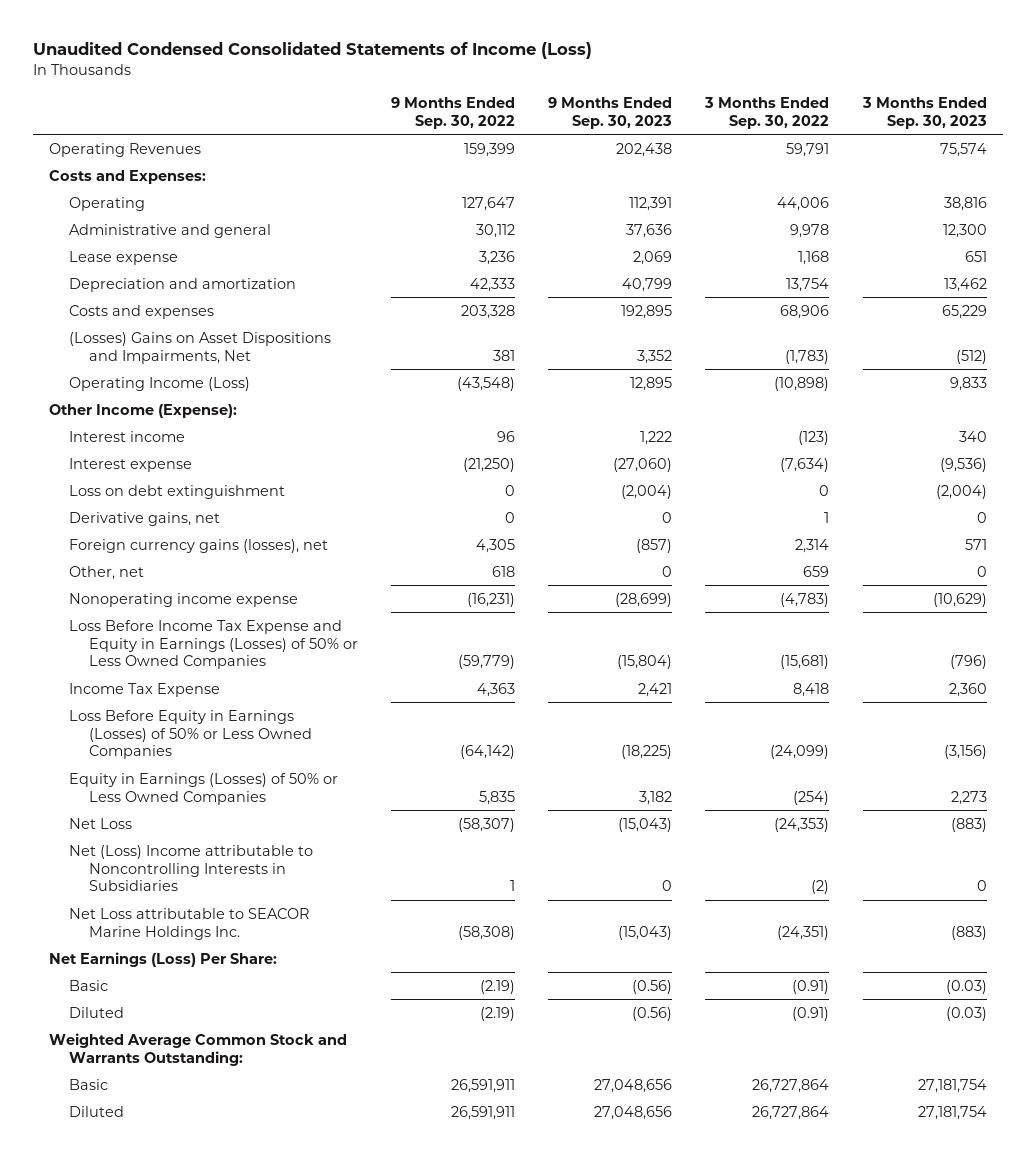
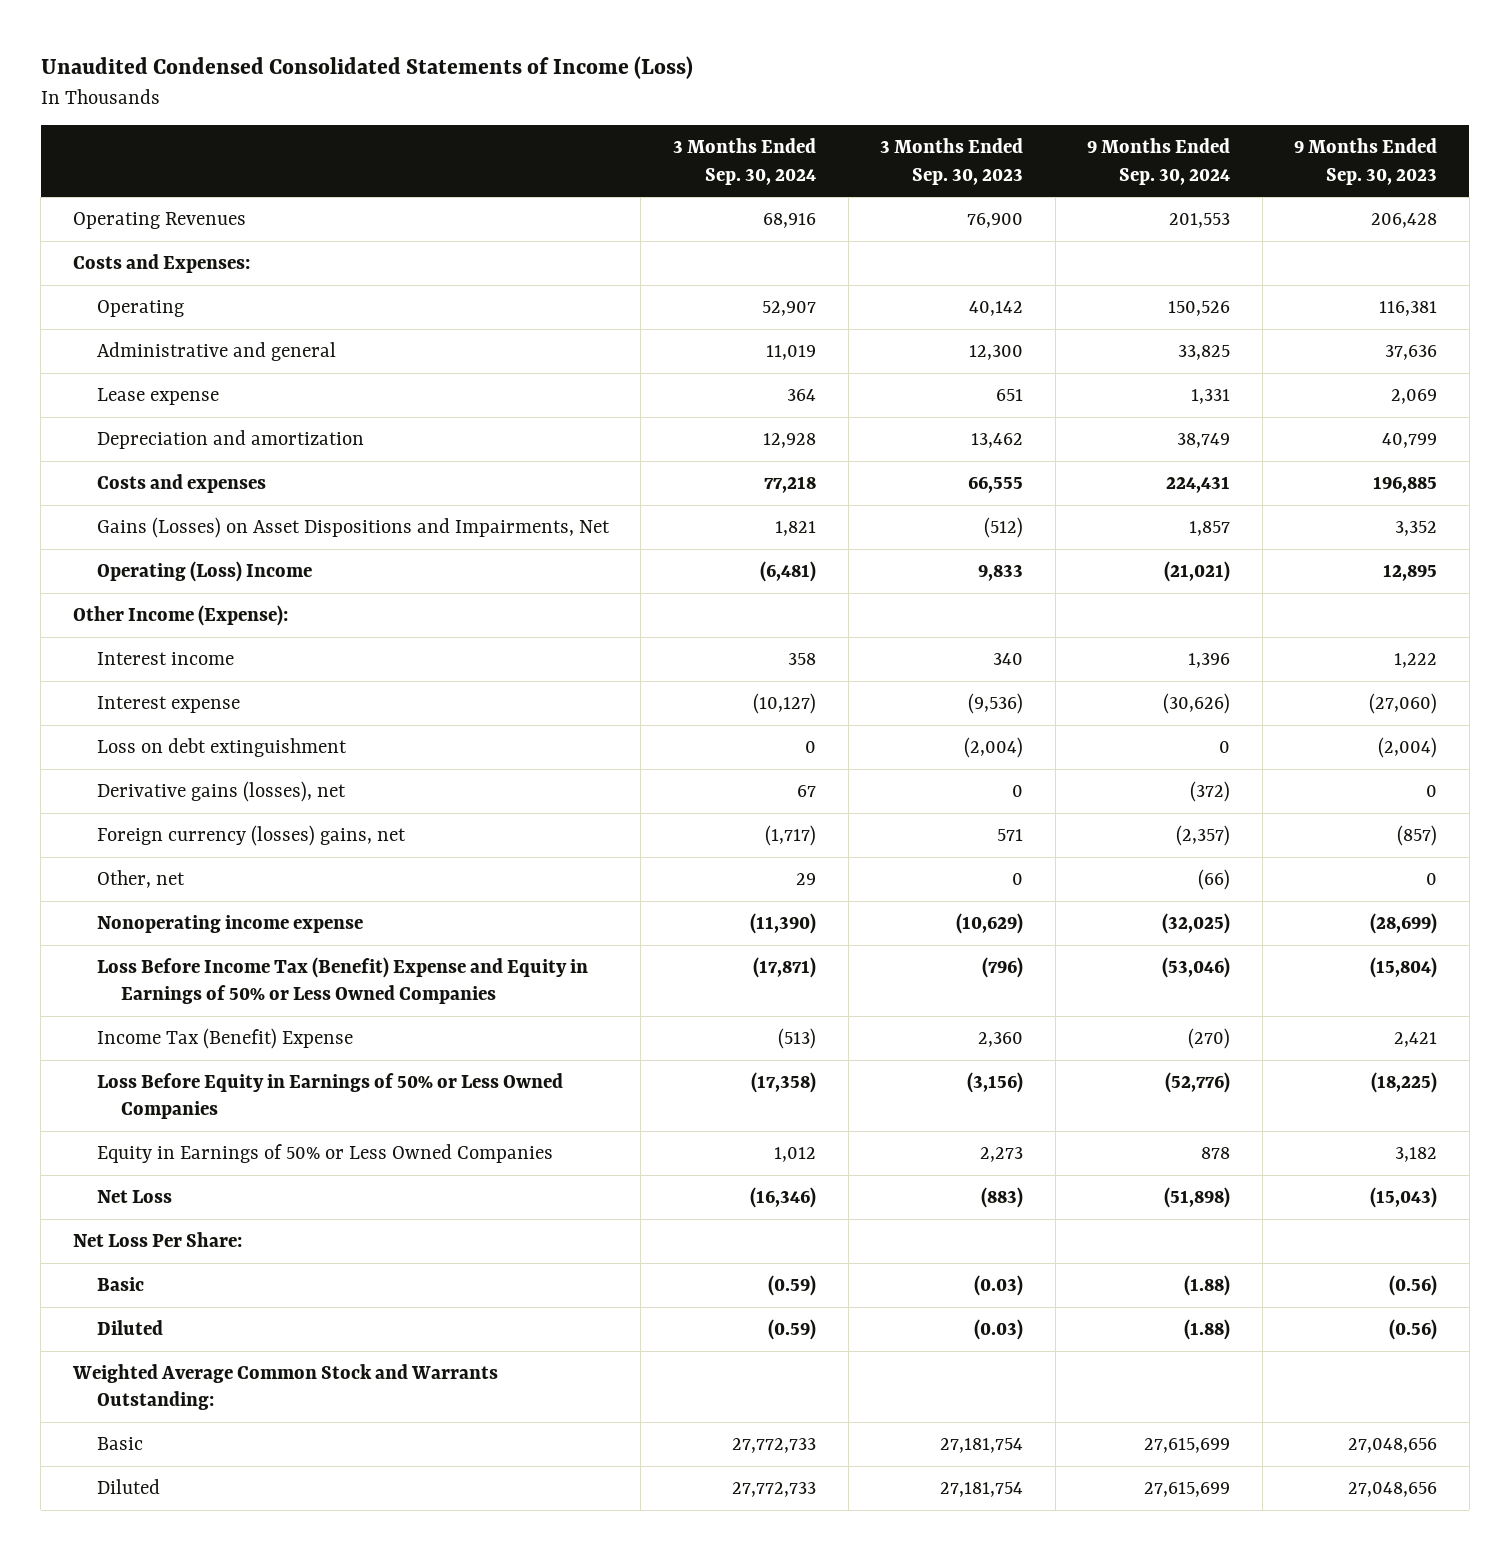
- | 9 Months Ended Sep. 30, 2022 | 9 Months Ended Sep. 30, 2023 | 3 Months Ended Sep. 30, 2022 | 3 Months Ended Sep. 30, 2023
+ | 3 Months Ended Sep. 30, 2024 | 3 Months Ended Sep. 30, 2023 | 9 Months Ended Sep. 30, 2024 | 9 Months Ended Sep. 30, 2023
- Operating Revenues | 159,399 | 202,438 | 59,791 | 75,574
+ Operating Revenues | 68,916 | 76,900 | 201,553 | 206,428
- Operating | 127,647 | 112,391 | 44,006 | 38,816
+ Operating | 52,907 | 40,142 | 150,526 | 116,381
- Costs and expenses | 203,328 | 192,895 | 68,906 | 65,229
- (Losses) Gains on Asset Dispositions and Impairments, Net | 381 | 3,352 | (1,783) | (512)
- Operating Income (Loss) | (43,548) | 12,895 | (10,898) | 9,833
+ Costs and expenses | 77,218 | 66,555 | 224,431 | 196,885
+ Gains (Losses) on Asset Dispositions and Impairments, Net | 1,821 | (512) | 1,857 | 3,352
+ Operating (Loss) Income | (6,481) | 9,833 | (21,021) | 12,895
- Derivative gains, net | 0 | 0 | 1 | 0
- Foreign currency gains (losses), net | 4,305 | (857) | 2,314 | 571
+ Derivative gains (losses), net | 67 | 0 | (372) | 0
+ Foreign currency (losses) gains, net | (1,717) | 571 | (2,357) | (857)
- Loss Before Income Tax Expense and Equity in Earnings (Losses) of 50% or Less Owned Companies | (59,779) | (15,804) | (15,681) | (796)
- Income Tax Expense | 4,363 | 2,421 | 8,418 | 2,360
- Loss Before Equity in Earnings (Losses) of 50% or Less Owned Companies | (64,142) | (18,225) | (24,099) | (3,156)
- Equity in Earnings (Losses) of 50% or Less Owned Companies | 5,835 | 3,182 | (254) | 2,273
+ Loss Before Income Tax (Benefit) Expense and Equity in Earnings of 50% or Less Owned Companies | (17,871) | (796) | (53,046) | (15,804)
+ Income Tax (Benefit) Expense | (513) | 2,360 | (270) | 2,421
+ Loss Before Equity in Earnings of 50% or Less Owned Companies | (17,358) | (3,156) | (52,776) | (18,225)
+ Equity in Earnings of 50% or Less Owned Companies | 1,012 | 2,273 | 878 | 3,182
- Net (Loss) Income attributable to Noncontrolling Interests in Subsidiaries | 1 | 0 | (2) | 0
- Net Loss attributable to SEACOR Marine Holdings Inc. | (58,308) | (15,043) | (24,351) | (883)
- Net Earnings (Loss) Per Share:
+ Net Loss Per Share:

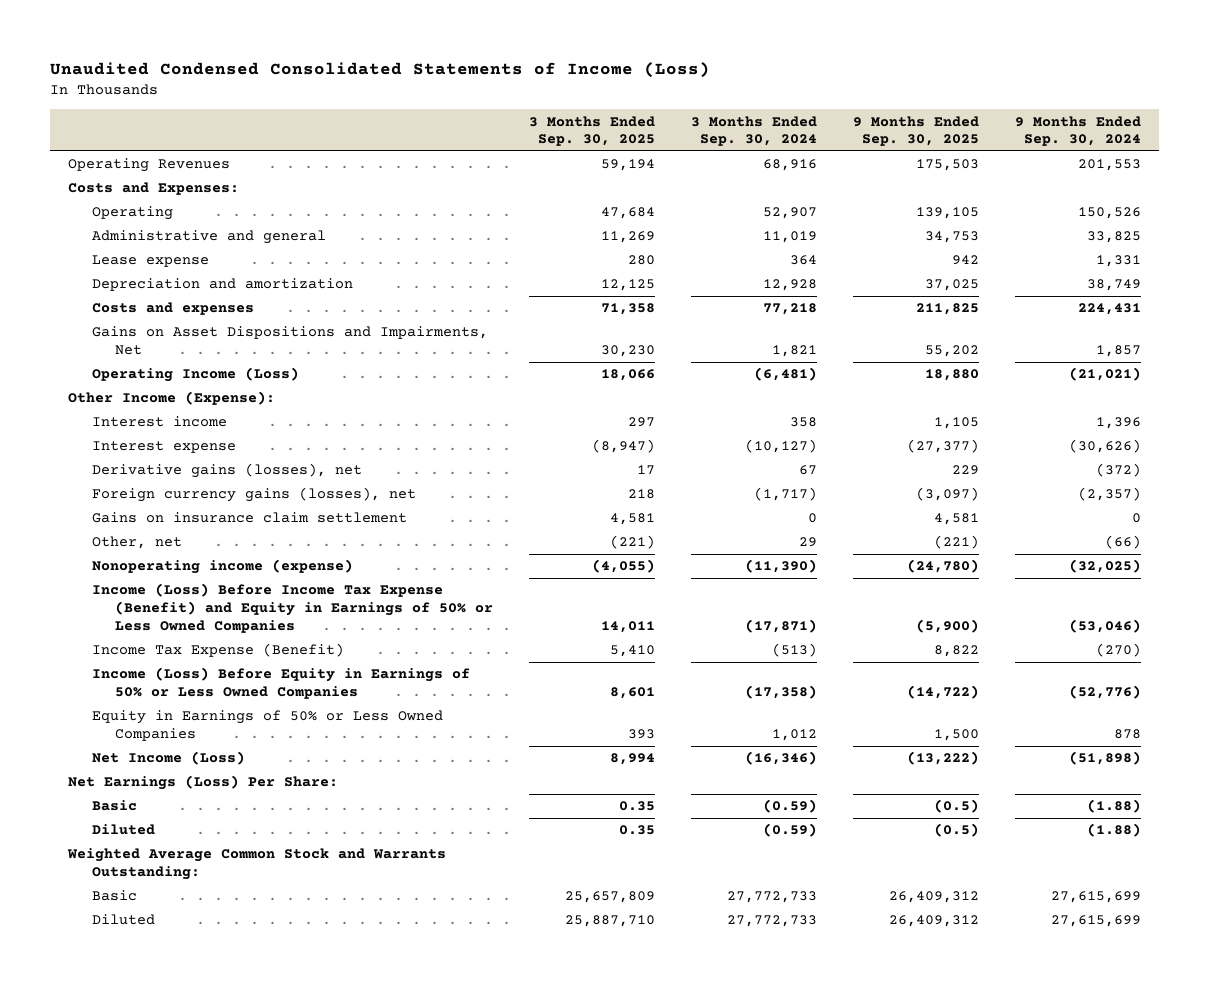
- | 3 Months Ended Sep. 30, 2024 | 3 Months Ended Sep. 30, 2023 | 9 Months Ended Sep. 30, 2024 | 9 Months Ended Sep. 30, 2023
+ | 3 Months Ended Sep. 30, 2025 | 3 Months Ended Sep. 30, 2024 | 9 Months Ended Sep. 30, 2025 | 9 Months Ended Sep. 30, 2024
- Gains (Losses) on Asset Dispositions and Impairments, Net | 1,821 | (512) | 1,857 | 3,352
- Operating (Loss) Income | (6,481) | 9,833 | (21,021) | 12,895
+ Gains on Asset Dispositions and Impairments, Net | 30,230 | 1,821 | 55,202 | 1,857
+ Operating Income (Loss) | 18,066 | (6,481) | 18,880 | (21,021)
- Loss on debt extinguishment | 0 | (2,004) | 0 | (2,004)
- Foreign currency (losses) gains, net | (1,717) | 571 | (2,357) | (857)
+ Foreign currency gains (losses), net | 218 | (1,717) | (3,097) | (2,357)
+ Gains on insurance claim settlement | 4,581 | 0 | 4,581 | 0
- Nonoperating income expense | (11,390) | (10,629) | (32,025) | (28,699)
- Loss Before Income Tax (Benefit) Expense and Equity in Earnings of 50% or Less Owned Companies | (17,871) | (796) | (53,046) | (15,804)
- Income Tax (Benefit) Expense | (513) | 2,360 | (270) | 2,421
- Loss Before Equity in Earnings of 50% or Less Owned Companies | (17,358) | (3,156) | (52,776) | (18,225)
+ Nonoperating income (expense) | (4,055) | (11,390) | (24,780) | (32,025)
+ Income (Loss) Before Income Tax Expense (Benefit) and Equity in Earnings of 50% or Less Owned Companies | 14,011 | (17,871) | (5,900) | (53,046)
+ Income Tax Expense (Benefit) | 5,410 | (513) | 8,822 | (270)
+ Income (Loss) Before Equity in Earnings of 50% or Less Owned Companies | 8,601 | (17,358) | (14,722) | (52,776)
- Net Loss | (16,346) | (883) | (51,898) | (15,043)
- Net Loss Per Share:
+ Net Income (Loss) | 8,994 | (16,346) | (13,222) | (51,898)
+ Net Earnings (Loss) Per Share:

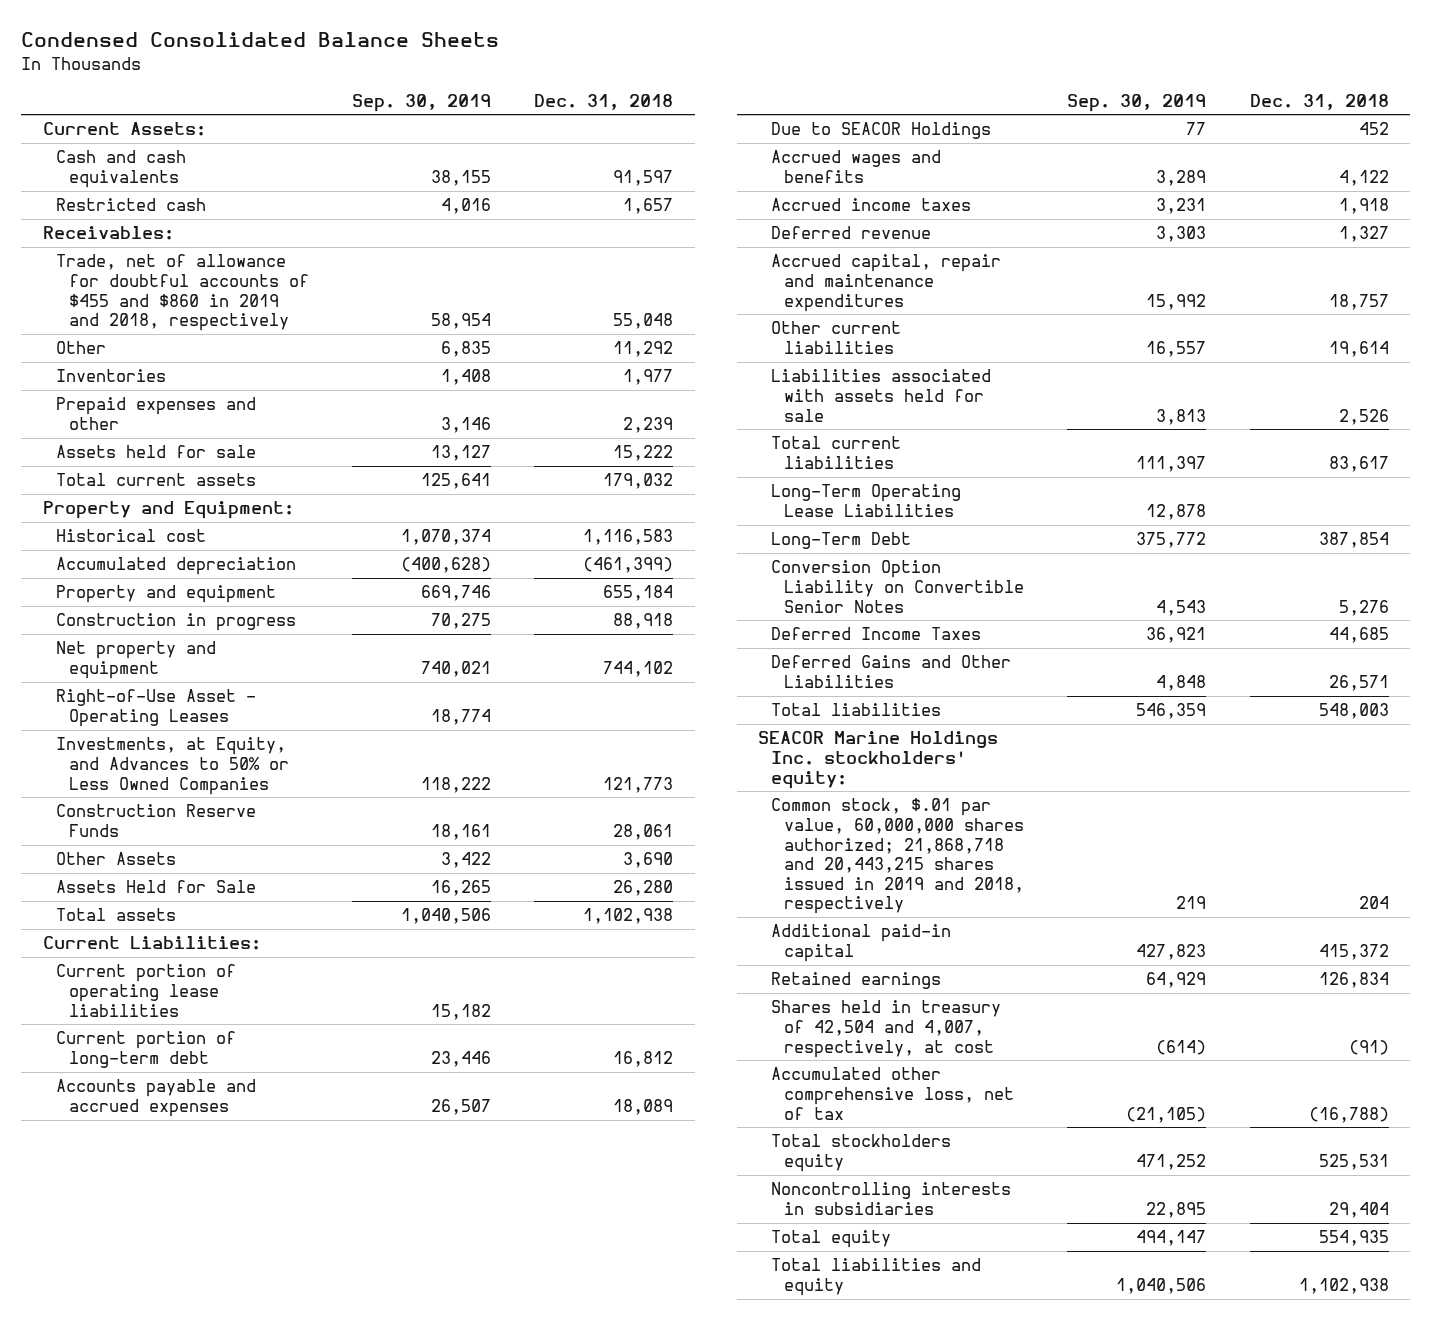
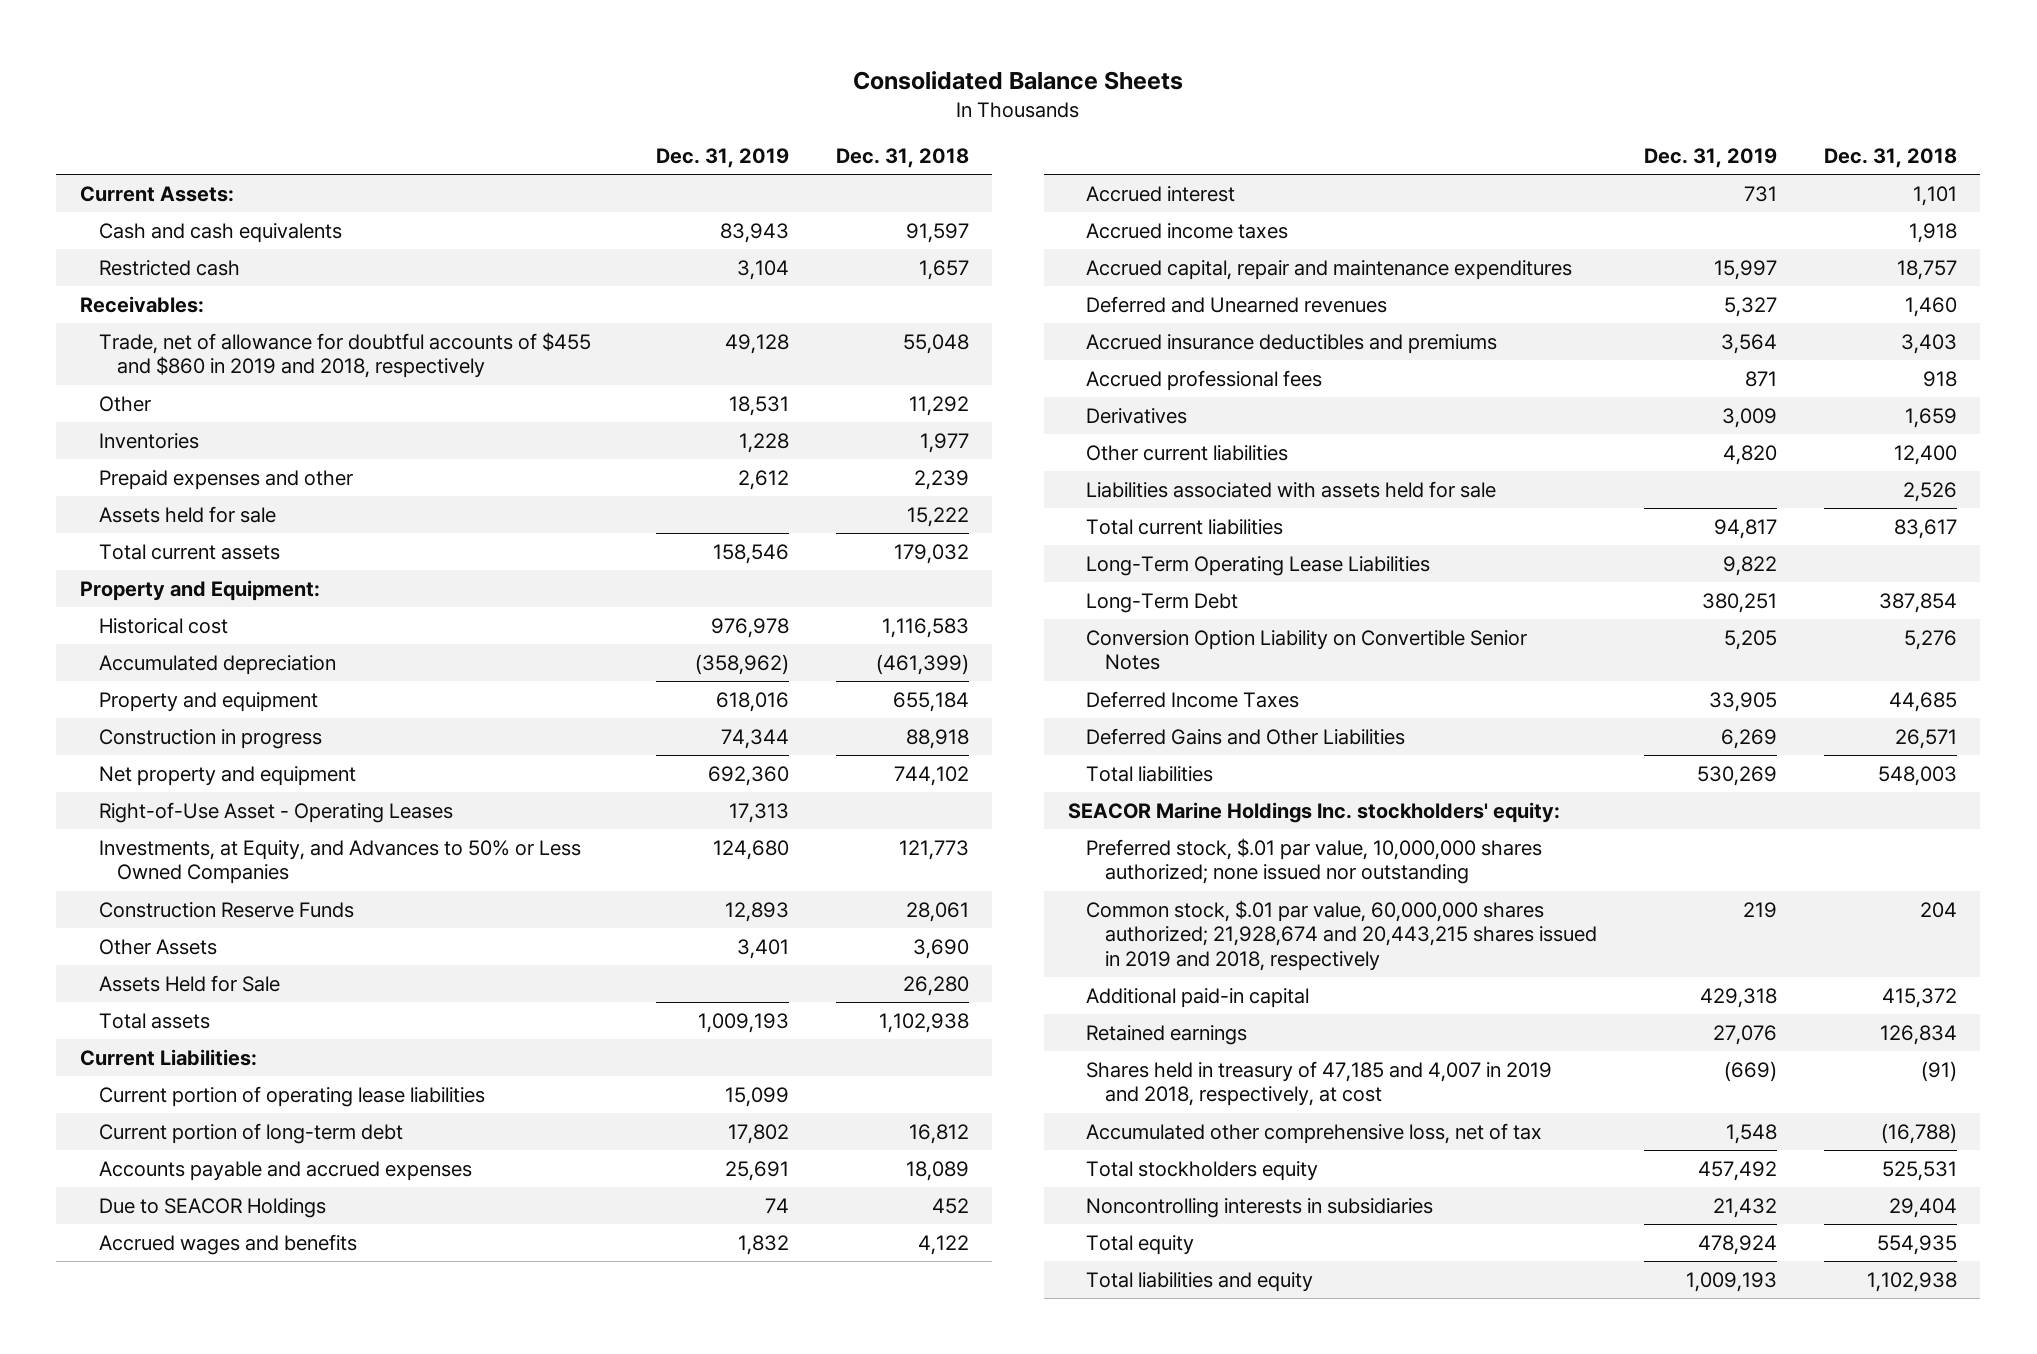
- Condensed Consolidated Balance Sheets
+ Consolidated Balance Sheets
- | Sep. 30, 2019 | Dec. 31, 2018
+ | Dec. 31, 2019 | Dec. 31, 2018
+ Accrued interest | 731 | 1,101
- Deferred revenue | 3,303 | 1,327
- Other current liabilities | 16,557 | 19,614
+ Deferred and Unearned revenues | 5,327 | 1,460
+ Accrued insurance deductibles and premiums | 3,564 | 3,403
+ Accrued professional fees | 871 | 918
+ Derivatives | 3,009 | 1,659
+ Other current liabilities | 4,820 | 12,400
- Common stock, $.01 par value, 60,000,000 shares authorized; 21,868,718 and 20,443,215 shares issued in 2019 and 2018, respectively | 219 | 204
+ Preferred stock, $.01 par value, 10,000,000 shares authorized; none issued nor outstanding
+ Common stock, $.01 par value, 60,000,000 shares authorized; 21,928,674 and 20,443,215 shares issued in 2019 and 2018, respectively | 219 | 204
- Shares held in treasury of 42,504 and 4,007, respectively, at cost | (614) | (91)
+ Shares held in treasury of 47,185 and 4,007 in 2019 and 2018, respectively, at cost | (669) | (91)

